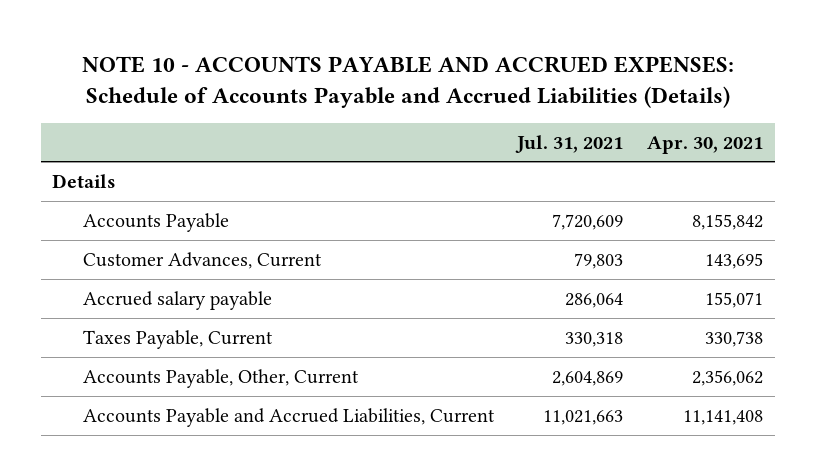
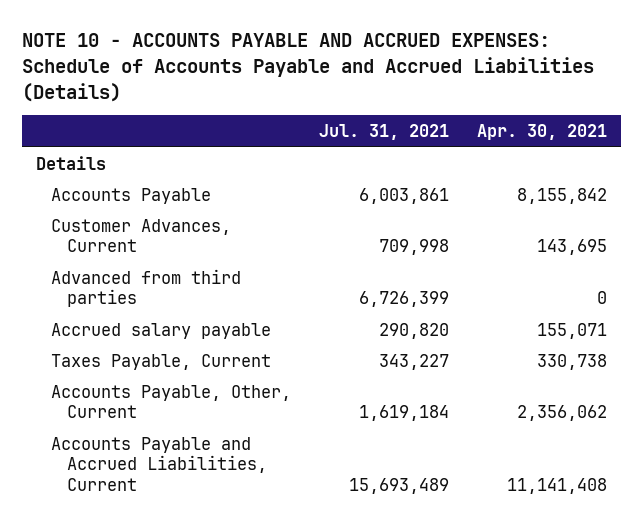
- Accounts Payable | 7,720,609 | 8,155,842
- Customer Advances, Current | 79,803 | 143,695
- Accrued salary payable | 286,064 | 155,071
- Taxes Payable, Current | 330,318 | 330,738
- Accounts Payable, Other, Current | 2,604,869 | 2,356,062
- Accounts Payable and Accrued Liabilities, Current | 11,021,663 | 11,141,408
+ Accounts Payable | 6,003,861 | 8,155,842
+ Customer Advances, Current | 709,998 | 143,695
+ Advanced from third parties | 6,726,399 | 0
+ Accrued salary payable | 290,820 | 155,071
+ Taxes Payable, Current | 343,227 | 330,738
+ Accounts Payable, Other, Current | 1,619,184 | 2,356,062
+ Accounts Payable and Accrued Liabilities, Current | 15,693,489 | 11,141,408

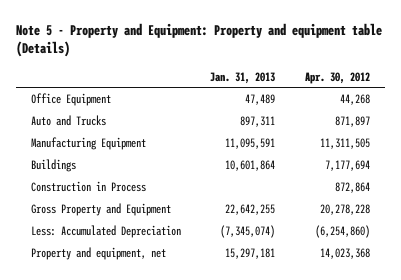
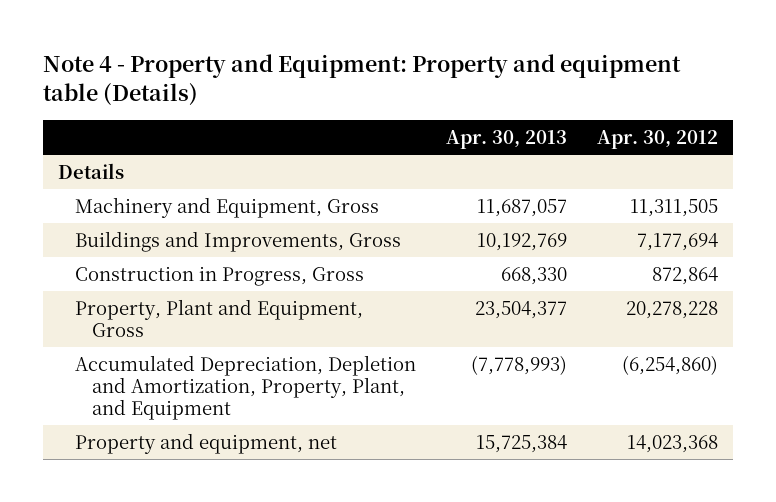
- Note 5 - Property and Equipment: Property and equipment table (Details)
+ Note 4 - Property and Equipment: Property and equipment table (Details)
- | Jan. 31, 2013 | Apr. 30, 2012
+ | Apr. 30, 2013 | Apr. 30, 2012
- Office Equipment | 47,489 | 44,268
- Auto and Trucks | 897,311 | 871,897
- Manufacturing Equipment | 11,095,591 | 11,311,505
- Buildings | 10,601,864 | 7,177,694
- Construction in Process | | 872,864
- Gross Property and Equipment | 22,642,255 | 20,278,228
- Less: Accumulated Depreciation | (7,345,074) | (6,254,860)
+ Details
+ Machinery and Equipment, Gross | 11,687,057 | 11,311,505
+ Buildings and Improvements, Gross | 10,192,769 | 7,177,694
+ Construction in Progress, Gross | 668,330 | 872,864
+ Property, Plant and Equipment, Gross | 23,504,377 | 20,278,228
+ Accumulated Depreciation, Depletion and Amortization, Property, Plant, and Equipment | (7,778,993) | (6,254,860)

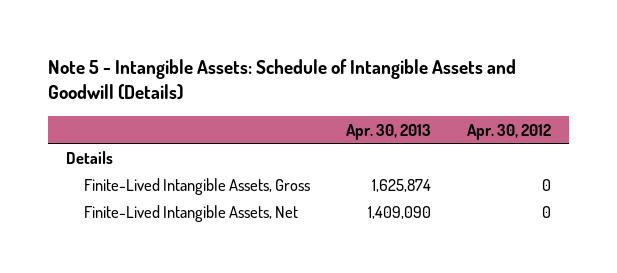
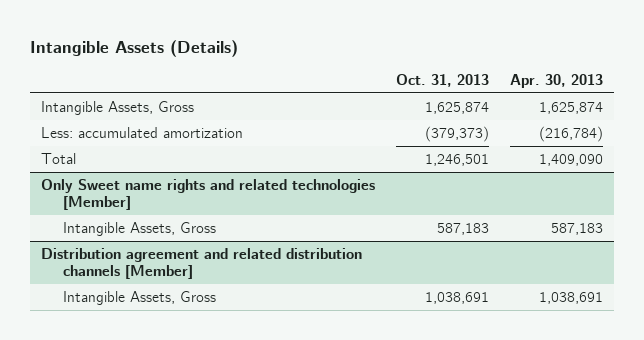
- Note 5 - Intangible Assets: Schedule of Intangible Assets and Goodwill (Details)
+ Intangible Assets (Details)
- | Apr. 30, 2013 | Apr. 30, 2012
+ | Oct. 31, 2013 | Apr. 30, 2013
- Details
- Finite-Lived Intangible Assets, Gross | 1,625,874 | 0
- Finite-Lived Intangible Assets, Net | 1,409,090 | 0
+ Intangible Assets, Gross | 1,625,874 | 1,625,874
+ Less: accumulated amortization | (379,373) | (216,784)
+ Total | 1,246,501 | 1,409,090
+ Only Sweet name rights and related technologies [Member]
+ Intangible Assets, Gross | 587,183 | 587,183
+ Distribution agreement and related distribution channels [Member]
+ Intangible Assets, Gross | 1,038,691 | 1,038,691

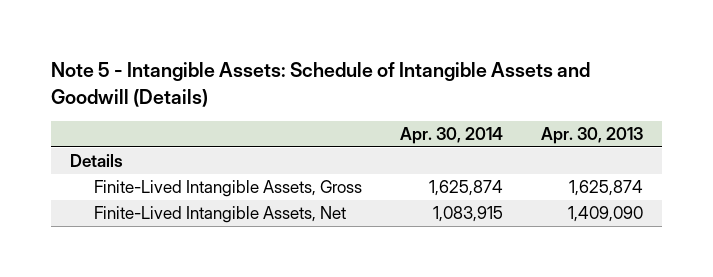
- Intangible Assets (Details)
+ Note 5 - Intangible Assets: Schedule of Intangible Assets and Goodwill (Details)
- | Oct. 31, 2013 | Apr. 30, 2013
+ | Apr. 30, 2014 | Apr. 30, 2013
- Intangible Assets, Gross | 1,625,874 | 1,625,874
- Less: accumulated amortization | (379,373) | (216,784)
- Total | 1,246,501 | 1,409,090
- Only Sweet name rights and related technologies [Member]
- Intangible Assets, Gross | 587,183 | 587,183
- Distribution agreement and related distribution channels [Member]
- Intangible Assets, Gross | 1,038,691 | 1,038,691
+ Details
+ Finite-Lived Intangible Assets, Gross | 1,625,874 | 1,625,874
+ Finite-Lived Intangible Assets, Net | 1,083,915 | 1,409,090

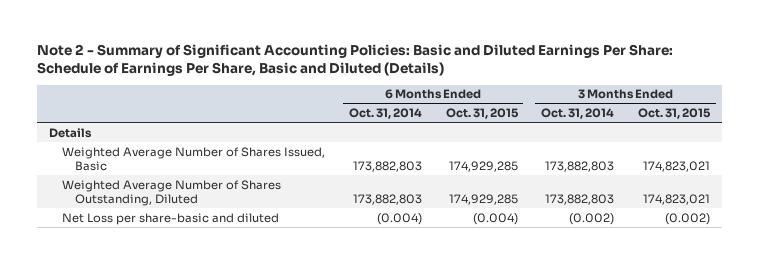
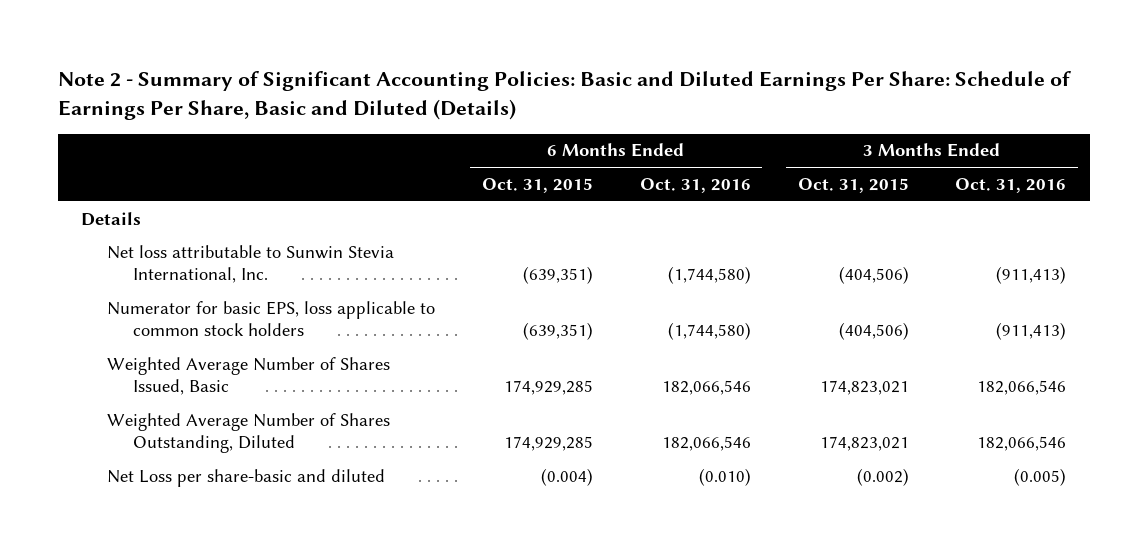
- | 6 Months Ended Oct. 31, 2014 | 6 Months Ended Oct. 31, 2015 | 3 Months Ended Oct. 31, 2014 | 3 Months Ended Oct. 31, 2015
+ | 6 Months Ended Oct. 31, 2015 | 6 Months Ended Oct. 31, 2016 | 3 Months Ended Oct. 31, 2015 | 3 Months Ended Oct. 31, 2016
+ Net loss attributable to Sunwin Stevia International, Inc. | (639,351) | (1,744,580) | (404,506) | (911,413)
+ Numerator for basic EPS, loss applicable to common stock holders | (639,351) | (1,744,580) | (404,506) | (911,413)

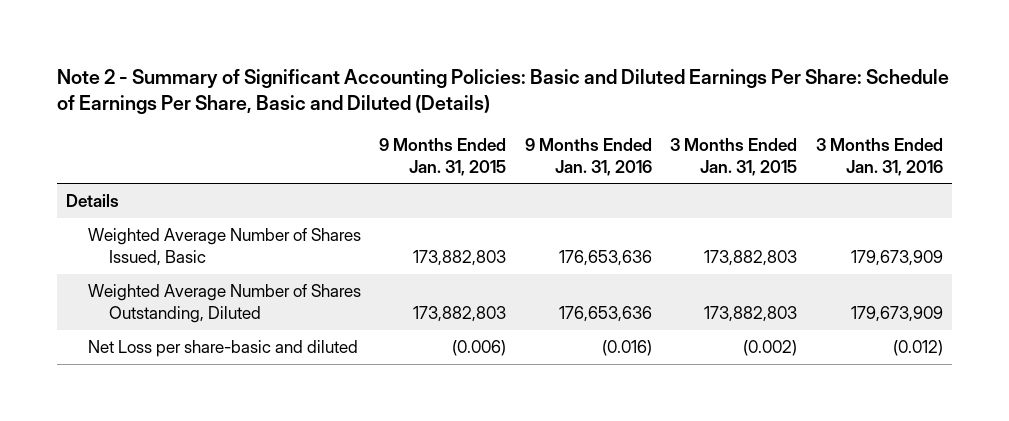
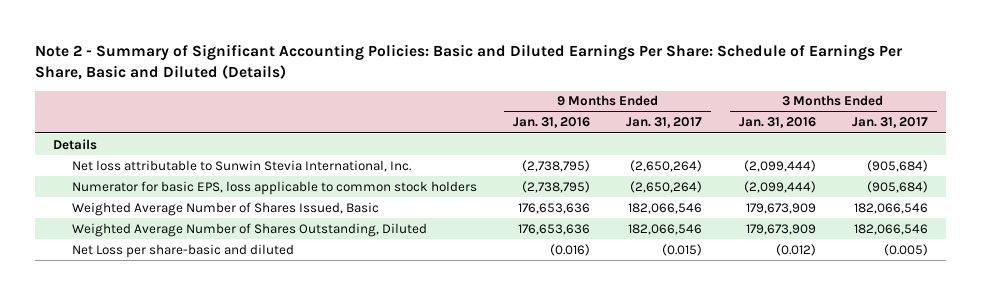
- | 9 Months Ended Jan. 31, 2015 | 9 Months Ended Jan. 31, 2016 | 3 Months Ended Jan. 31, 2015 | 3 Months Ended Jan. 31, 2016
+ | 9 Months Ended Jan. 31, 2016 | 9 Months Ended Jan. 31, 2017 | 3 Months Ended Jan. 31, 2016 | 3 Months Ended Jan. 31, 2017
+ Net loss attributable to Sunwin Stevia International, Inc. | (2,738,795) | (2,650,264) | (2,099,444) | (905,684)
+ Numerator for basic EPS, loss applicable to common stock holders | (2,738,795) | (2,650,264) | (2,099,444) | (905,684)

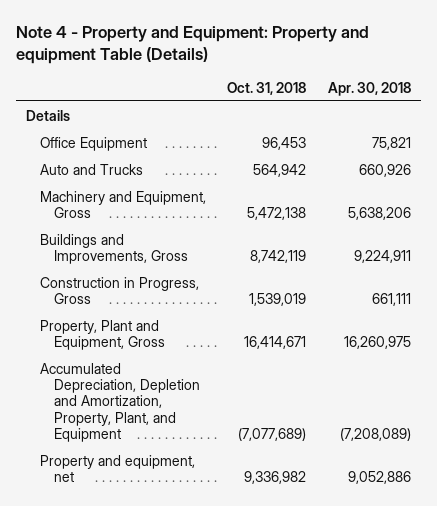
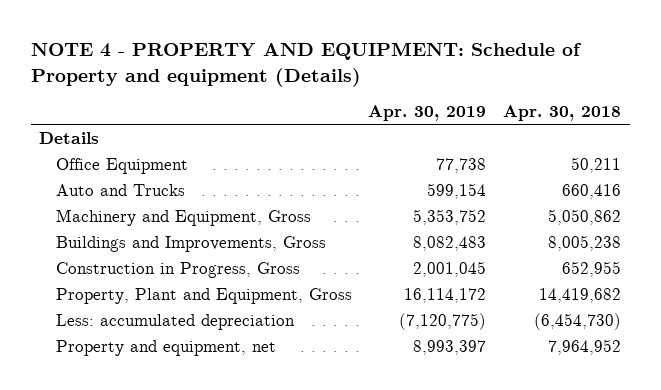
- Note 4 - Property and Equipment: Property and equipment Table (Details)
+ NOTE 4 - PROPERTY AND EQUIPMENT: Schedule of Property and equipment (Details)
- | Oct. 31, 2018 | Apr. 30, 2018
+ | Apr. 30, 2019 | Apr. 30, 2018
- Office Equipment | 96,453 | 75,821
- Auto and Trucks | 564,942 | 660,926
- Machinery and Equipment, Gross | 5,472,138 | 5,638,206
- Buildings and Improvements, Gross | 8,742,119 | 9,224,911
- Construction in Progress, Gross | 1,539,019 | 661,111
- Property, Plant and Equipment, Gross | 16,414,671 | 16,260,975
- Accumulated Depreciation, Depletion and Amortization, Property, Plant, and Equipment | (7,077,689) | (7,208,089)
- Property and equipment, net | 9,336,982 | 9,052,886
+ Office Equipment | 77,738 | 50,211
+ Auto and Trucks | 599,154 | 660,416
+ Machinery and Equipment, Gross | 5,353,752 | 5,050,862
+ Buildings and Improvements, Gross | 8,082,483 | 8,005,238
+ Construction in Progress, Gross | 2,001,045 | 652,955
+ Property, Plant and Equipment, Gross | 16,114,172 | 14,419,682
+ Less: accumulated depreciation | (7,120,775) | (6,454,730)
+ Property and equipment, net | 8,993,397 | 7,964,952

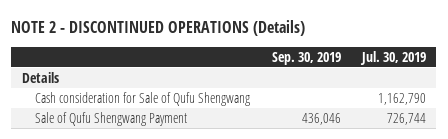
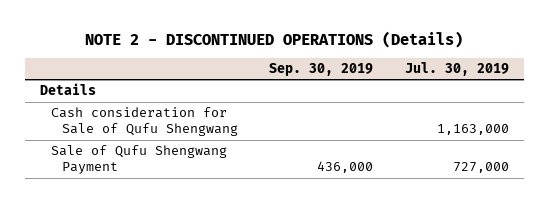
- Cash consideration for Sale of Qufu Shengwang | | 1,162,790
- Sale of Qufu Shengwang Payment | 436,046 | 726,744
+ Cash consideration for Sale of Qufu Shengwang | | 1,163,000
+ Sale of Qufu Shengwang Payment | 436,000 | 727,000

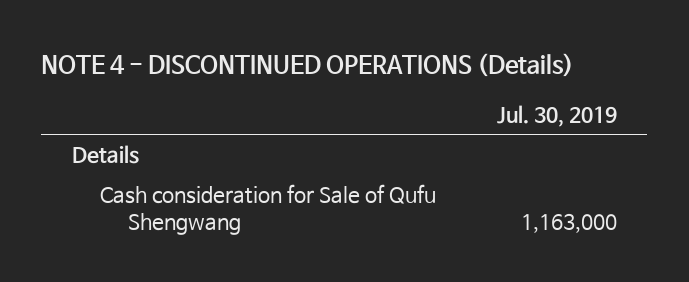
- NOTE 2 - DISCONTINUED OPERATIONS (Details)
+ NOTE 4 - DISCONTINUED OPERATIONS (Details)
- | Sep. 30, 2019 | Jul. 30, 2019
+ | Jul. 30, 2019
- Sale of Qufu Shengwang Payment | 436,000 | 727,000

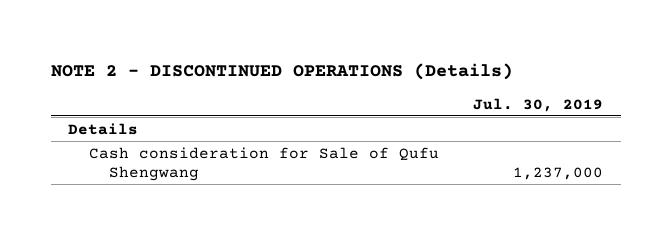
- NOTE 4 - DISCONTINUED OPERATIONS (Details)
+ NOTE 2 - DISCONTINUED OPERATIONS (Details)
- Cash consideration for Sale of Qufu Shengwang | 1,163,000
+ Cash consideration for Sale of Qufu Shengwang | 1,237,000

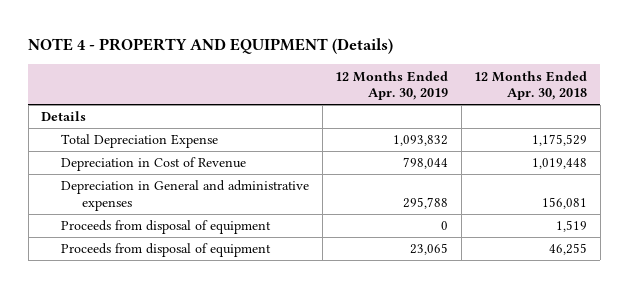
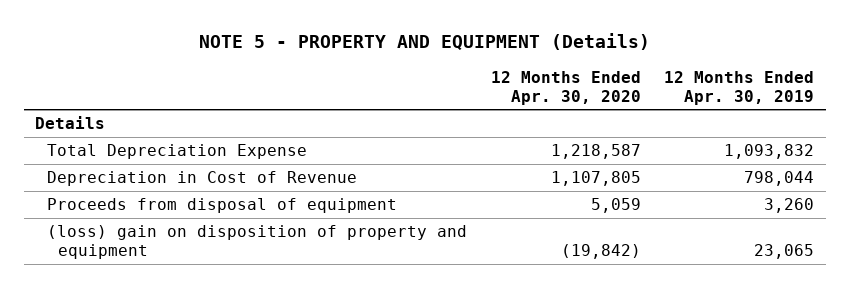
- NOTE 4 - PROPERTY AND EQUIPMENT (Details)
+ NOTE 5 - PROPERTY AND EQUIPMENT (Details)
- | 12 Months Ended Apr. 30, 2019 | 12 Months Ended Apr. 30, 2018
+ | 12 Months Ended Apr. 30, 2020 | 12 Months Ended Apr. 30, 2019
- Depreciation in General and administrative expenses | 295,788 | 156,081
- Proceeds from disposal of equipment | 0 | 1,519
- Proceeds from disposal of equipment | 23,065 | 46,255
+ Proceeds from disposal of equipment | 5,059 | 3,260
+ (loss) gain on disposition of property and equipment | (19,842) | 23,065

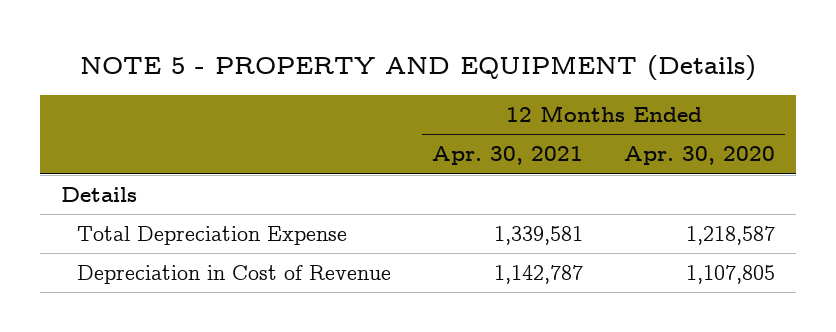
- | 12 Months Ended Apr. 30, 2020 | 12 Months Ended Apr. 30, 2019
+ | 12 Months Ended Apr. 30, 2021 | 12 Months Ended Apr. 30, 2020
- Proceeds from disposal of equipment | 5,059 | 3,260
- (loss) gain on disposition of property and equipment | (19,842) | 23,065

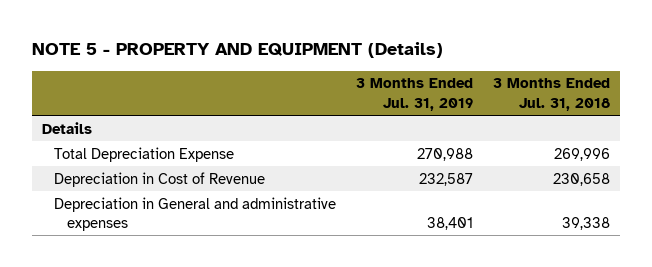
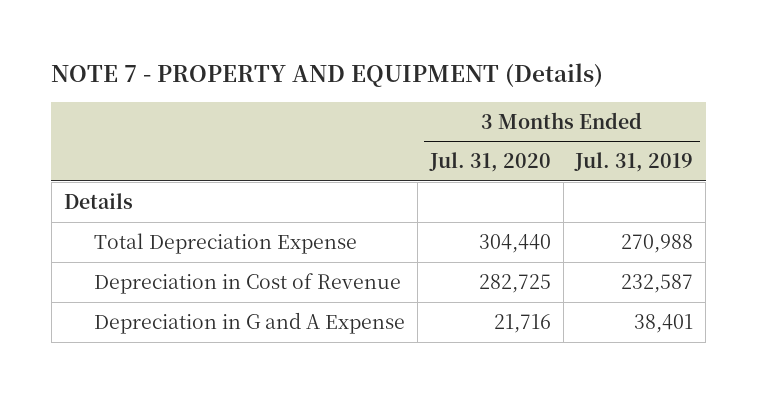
- NOTE 5 - PROPERTY AND EQUIPMENT (Details)
+ NOTE 7 - PROPERTY AND EQUIPMENT (Details)
- | 3 Months Ended Jul. 31, 2019 | 3 Months Ended Jul. 31, 2018
+ | 3 Months Ended Jul. 31, 2020 | 3 Months Ended Jul. 31, 2019
- Depreciation in General and administrative expenses | 38,401 | 39,338
+ Depreciation in G and A Expense | 21,716 | 38,401

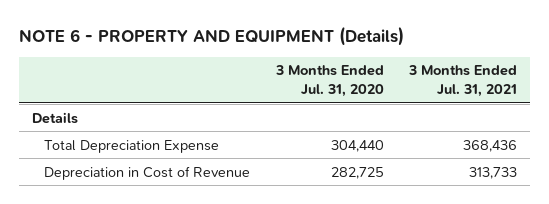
- NOTE 7 - PROPERTY AND EQUIPMENT (Details)
+ NOTE 6 - PROPERTY AND EQUIPMENT (Details)
- | 3 Months Ended Jul. 31, 2020 | 3 Months Ended Jul. 31, 2019
+ | 3 Months Ended Jul. 31, 2020 | 3 Months Ended Jul. 31, 2021
- Depreciation in G and A Expense | 21,716 | 38,401

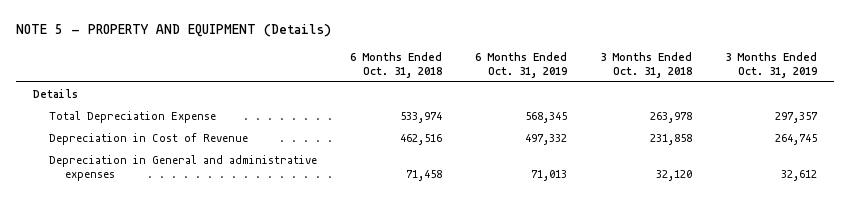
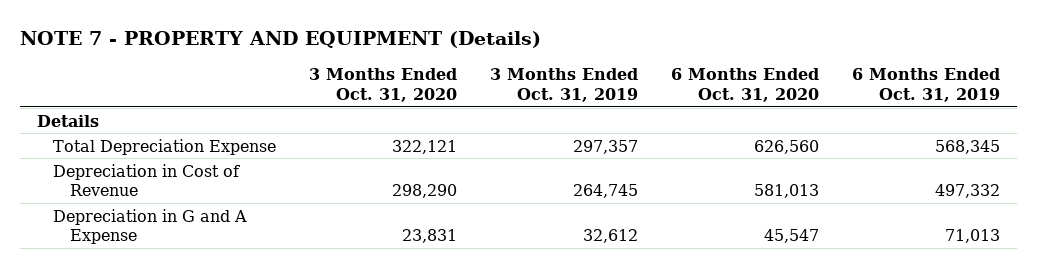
- NOTE 5 - PROPERTY AND EQUIPMENT (Details)
+ NOTE 7 - PROPERTY AND EQUIPMENT (Details)
- | 6 Months Ended Oct. 31, 2018 | 6 Months Ended Oct. 31, 2019 | 3 Months Ended Oct. 31, 2018 | 3 Months Ended Oct. 31, 2019
+ | 3 Months Ended Oct. 31, 2020 | 3 Months Ended Oct. 31, 2019 | 6 Months Ended Oct. 31, 2020 | 6 Months Ended Oct. 31, 2019
- Depreciation in General and administrative expenses | 71,458 | 71,013 | 32,120 | 32,612
+ Depreciation in G and A Expense | 23,831 | 32,612 | 45,547 | 71,013

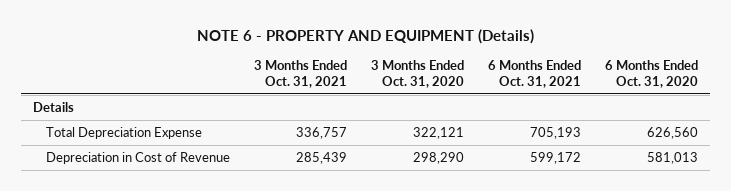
- NOTE 7 - PROPERTY AND EQUIPMENT (Details)
+ NOTE 6 - PROPERTY AND EQUIPMENT (Details)
- | 3 Months Ended Oct. 31, 2020 | 3 Months Ended Oct. 31, 2019 | 6 Months Ended Oct. 31, 2020 | 6 Months Ended Oct. 31, 2019
+ | 3 Months Ended Oct. 31, 2021 | 3 Months Ended Oct. 31, 2020 | 6 Months Ended Oct. 31, 2021 | 6 Months Ended Oct. 31, 2020
- Depreciation in G and A Expense | 23,831 | 32,612 | 45,547 | 71,013

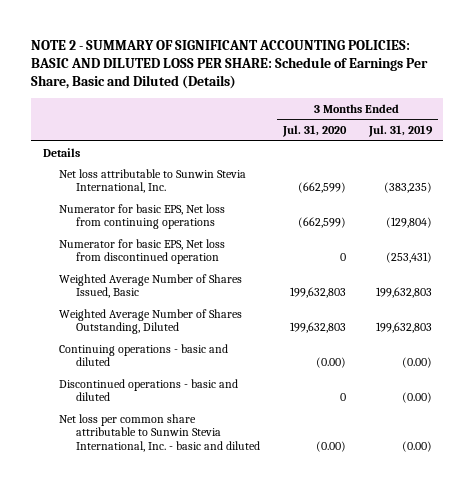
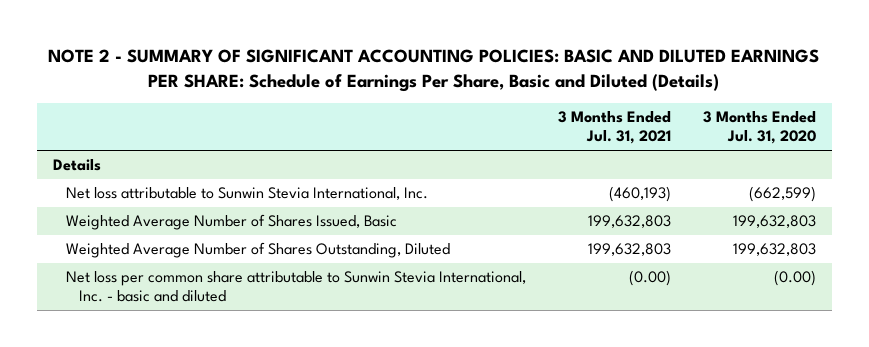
- NOTE 2 - SUMMARY OF SIGNIFICANT ACCOUNTING POLICIES: BASIC AND DILUTED LOSS PER SHARE: Schedule of Earnings Per Share, Basic and Diluted (Details)
+ NOTE 2 - SUMMARY OF SIGNIFICANT ACCOUNTING POLICIES: BASIC AND DILUTED EARNINGS PER SHARE: Schedule of Earnings Per Share, Basic and Diluted (Details)
- | 3 Months Ended Jul. 31, 2020 | 3 Months Ended Jul. 31, 2019
+ | 3 Months Ended Jul. 31, 2021 | 3 Months Ended Jul. 31, 2020
- Numerator for basic EPS, Net loss from continuing operations | (662,599) | (129,804)
- Numerator for basic EPS, Net loss from discontinued operation | 0 | (253,431)
- Continuing operations - basic and diluted | (0.00) | (0.00)
- Discontinued operations - basic and diluted | 0 | (0.00)

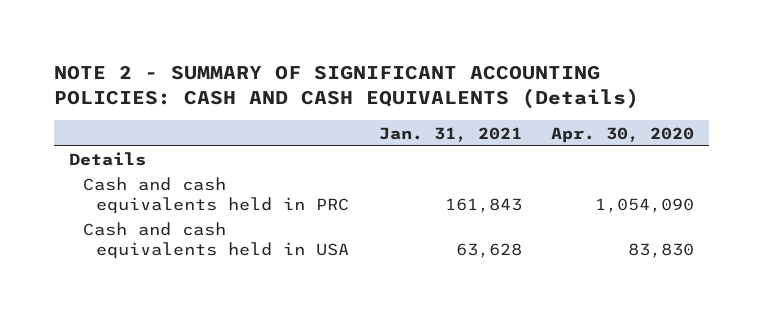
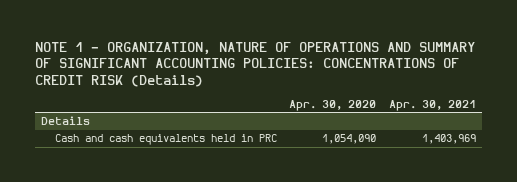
- NOTE 2 - SUMMARY OF SIGNIFICANT ACCOUNTING POLICIES: CASH AND CASH EQUIVALENTS (Details)
+ NOTE 1 - ORGANIZATION, NATURE OF OPERATIONS AND SUMMARY OF SIGNIFICANT ACCOUNTING POLICIES: CONCENTRATIONS OF CREDIT RISK (Details)
- | Jan. 31, 2021 | Apr. 30, 2020
+ | Apr. 30, 2020 | Apr. 30, 2021
- Cash and cash equivalents held in USA | 63,628 | 83,830

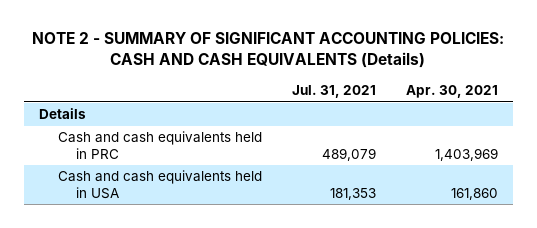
- NOTE 1 - ORGANIZATION, NATURE OF OPERATIONS AND SUMMARY OF SIGNIFICANT ACCOUNTING POLICIES: CONCENTRATIONS OF CREDIT RISK (Details)
+ NOTE 2 - SUMMARY OF SIGNIFICANT ACCOUNTING POLICIES: CASH AND CASH EQUIVALENTS (Details)
- | Apr. 30, 2020 | Apr. 30, 2021
+ | Jul. 31, 2021 | Apr. 30, 2021
+ Cash and cash equivalents held in USA | 181,353 | 161,860

